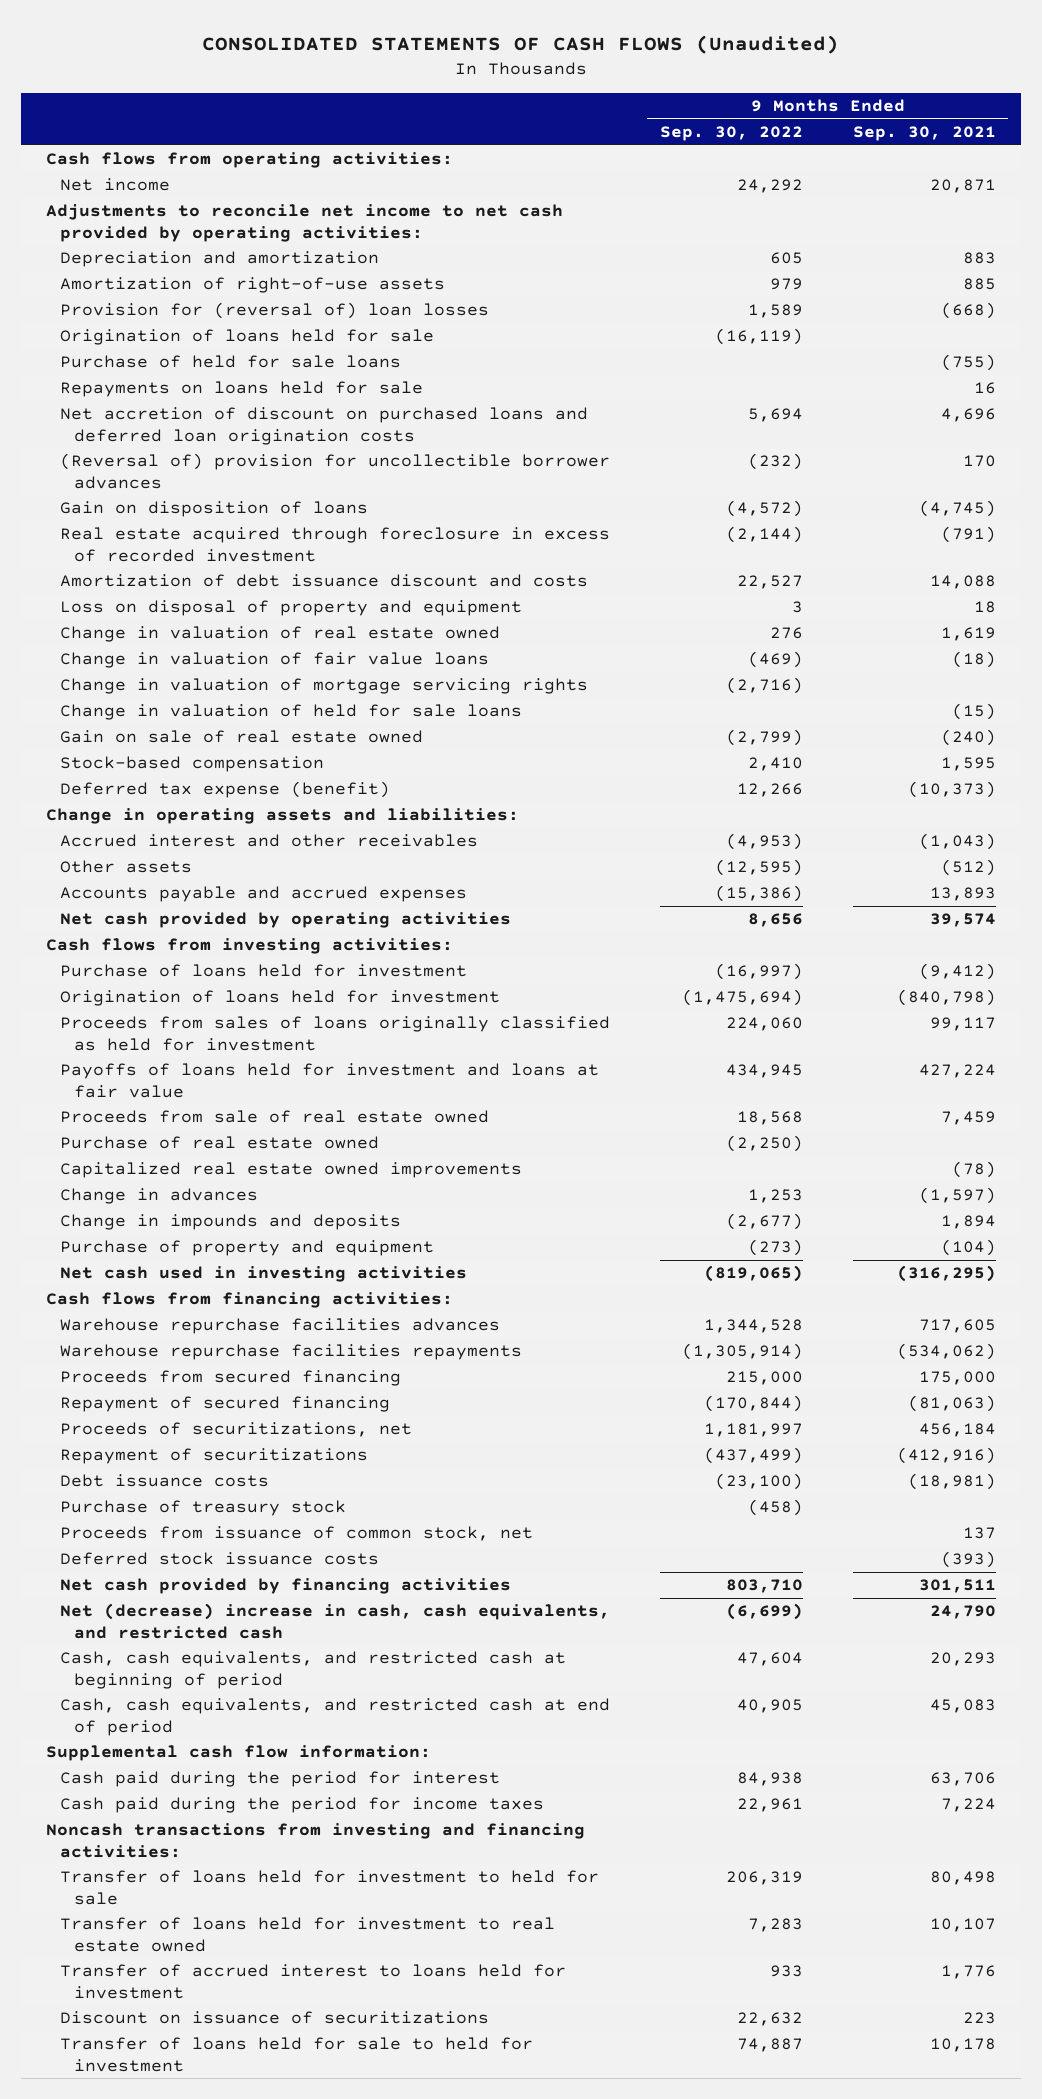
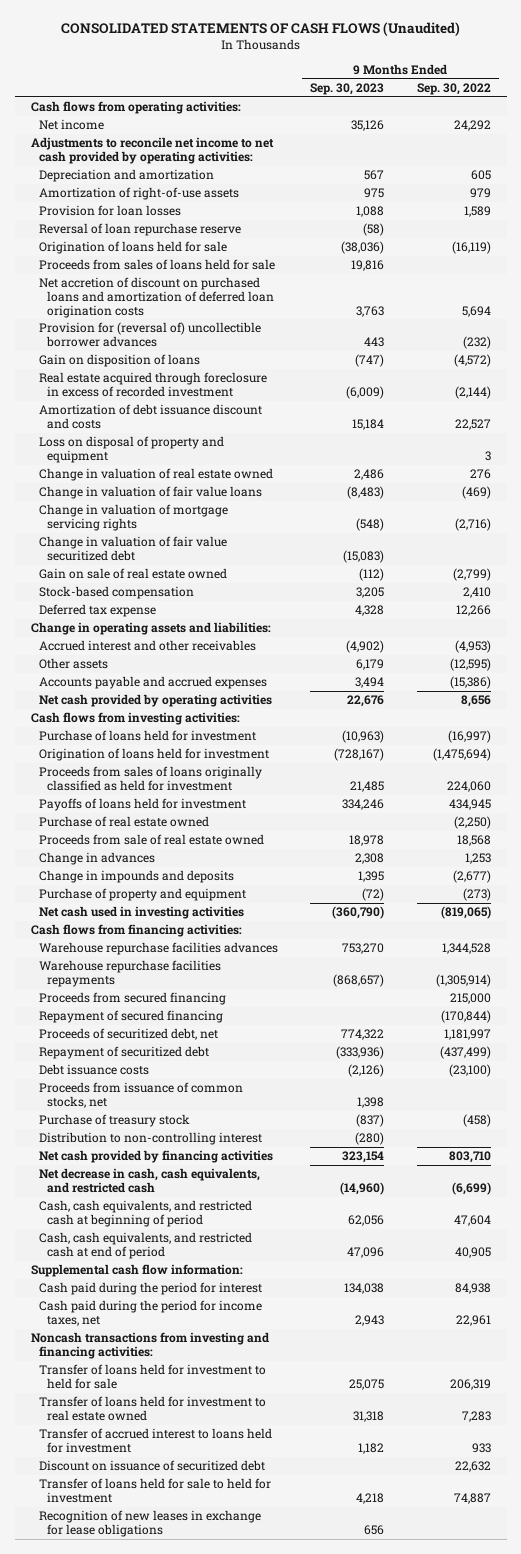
- | 9 Months Ended Sep. 30, 2022 | 9 Months Ended Sep. 30, 2021
+ | 9 Months Ended Sep. 30, 2023 | 9 Months Ended Sep. 30, 2022
- Provision for (reversal of) loan losses | 1,589 | (668)
+ Provision for loan losses | 1,088 | 1,589
+ Reversal of loan repurchase reserve | (58) |
- Purchase of held for sale loans | | (755)
- Repayments on loans held for sale | | 16
- Net accretion of discount on purchased loans and deferred loan origination costs | 5,694 | 4,696
- (Reversal of) provision for uncollectible borrower advances | (232) | 170
+ Proceeds from sales of loans held for sale | 19,816 |
+ Net accretion of discount on purchased loans and amortization of deferred loan origination costs | 3,763 | 5,694
+ Provision for (reversal of) uncollectible borrower advances | 443 | (232)
- Change in valuation of held for sale loans | | (15)
+ Change in valuation of fair value securitized debt | (15,083) |
- Deferred tax expense (benefit) | 12,266 | (10,373)
+ Deferred tax expense | 4,328 | 12,266
- Payoffs of loans held for investment and loans at fair value | 434,945 | 427,224
+ Payoffs of loans held for investment | 334,246 | 434,945
- Capitalized real estate owned improvements | | (78)
moved down: Proceeds from sale of real estate owned | 18,978 | 18,568
- Proceeds of securitizations, net | 1,181,997 | 456,184
- Repayment of securitizations | (437,499) | (412,916)
+ Proceeds of securitized debt, net | 774,322 | 1,181,997
+ Repayment of securitized debt | (333,936) | (437,499)
+ Proceeds from issuance of common stocks, net | 1,398 |
- Proceeds from issuance of common stock, net | | 137
- Deferred stock issuance costs | | (393)
+ Distribution to non-controlling interest | (280) |
- Net (decrease) increase in cash, cash equivalents, and restricted cash | (6,699) | 24,790
+ Net decrease in cash, cash equivalents, and restricted cash | (14,960) | (6,699)
- Cash paid during the period for income taxes | 22,961 | 7,224
+ Cash paid during the period for income taxes, net | 2,943 | 22,961
- Discount on issuance of securitizations | 22,632 | 223
+ Discount on issuance of securitized debt | | 22,632
+ Recognition of new leases in exchange for lease obligations | 656 |

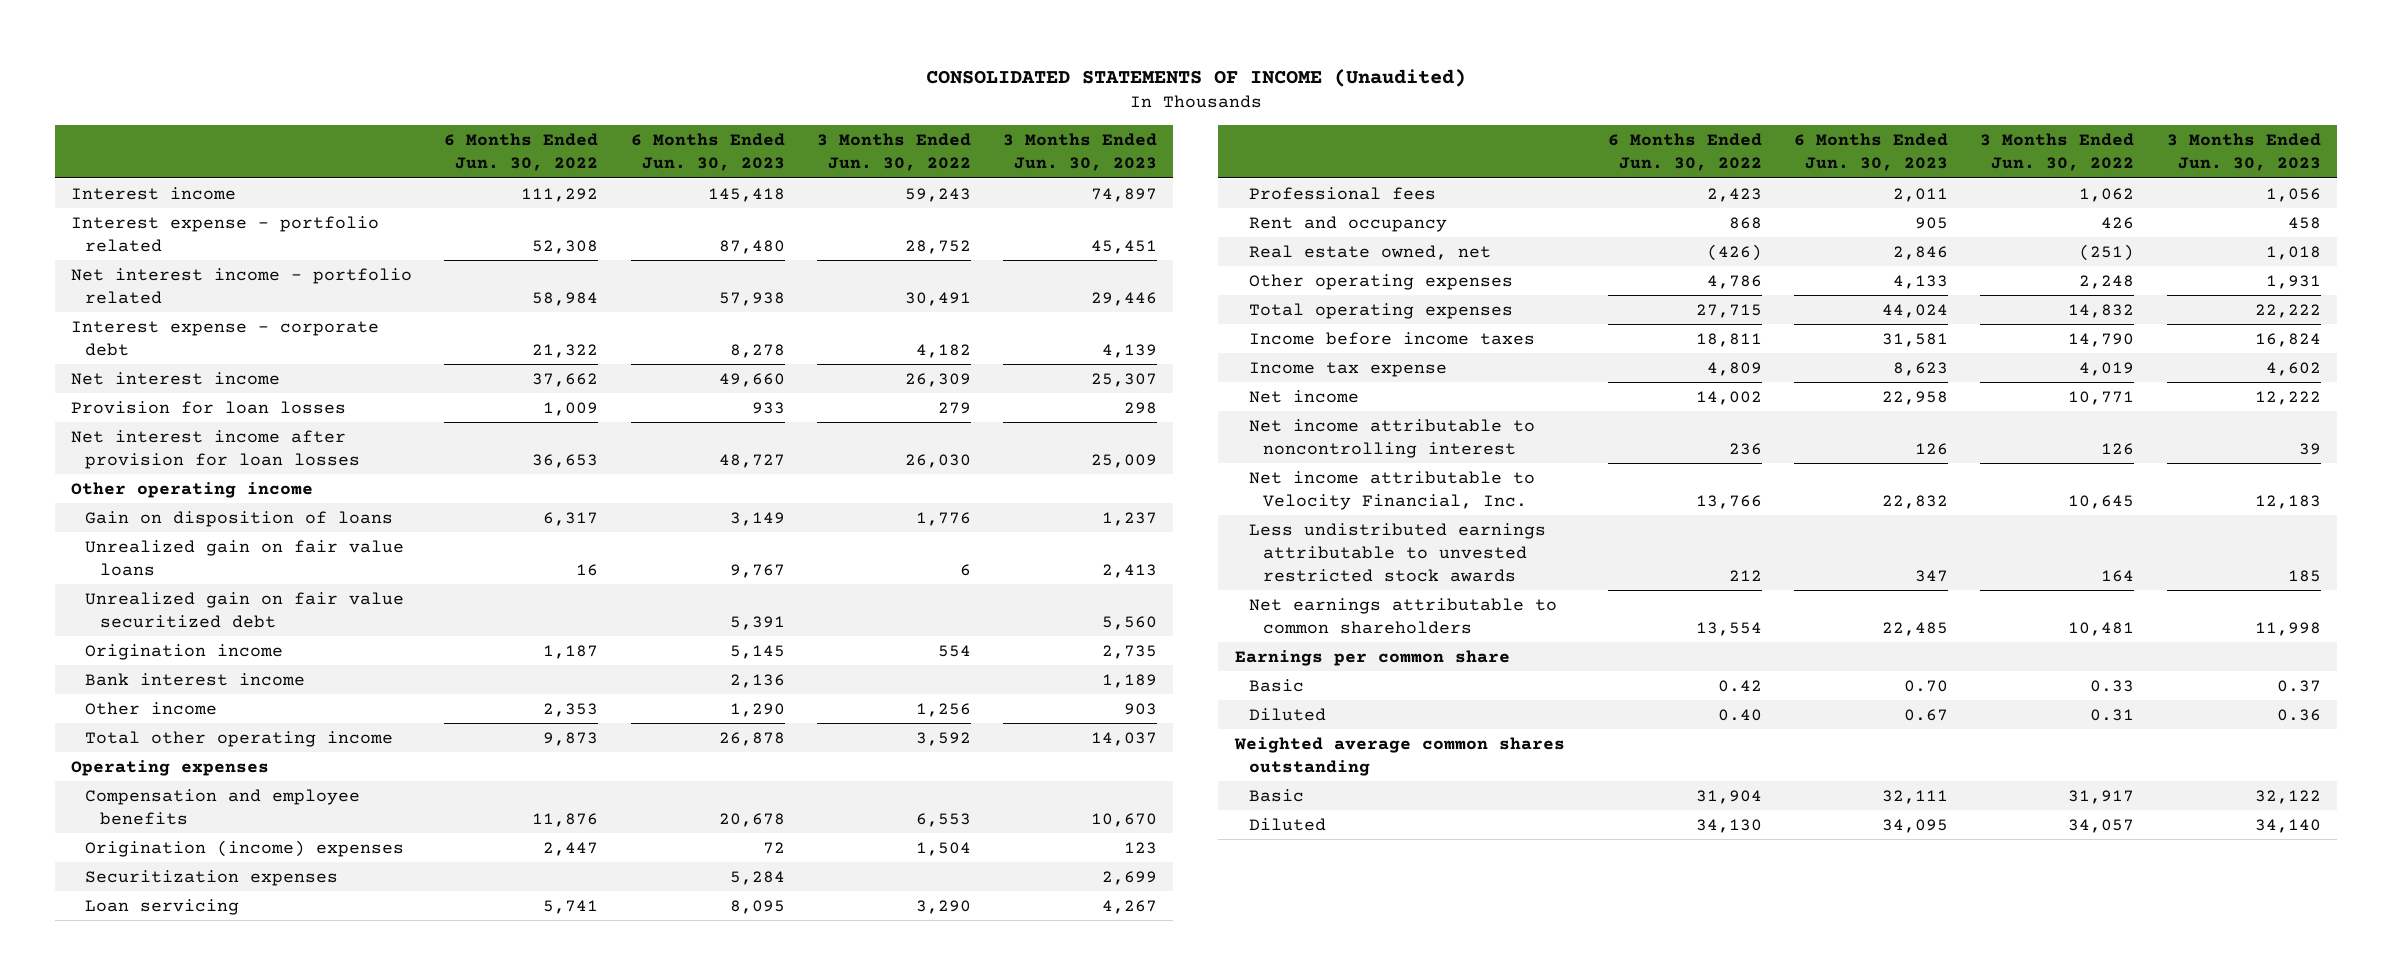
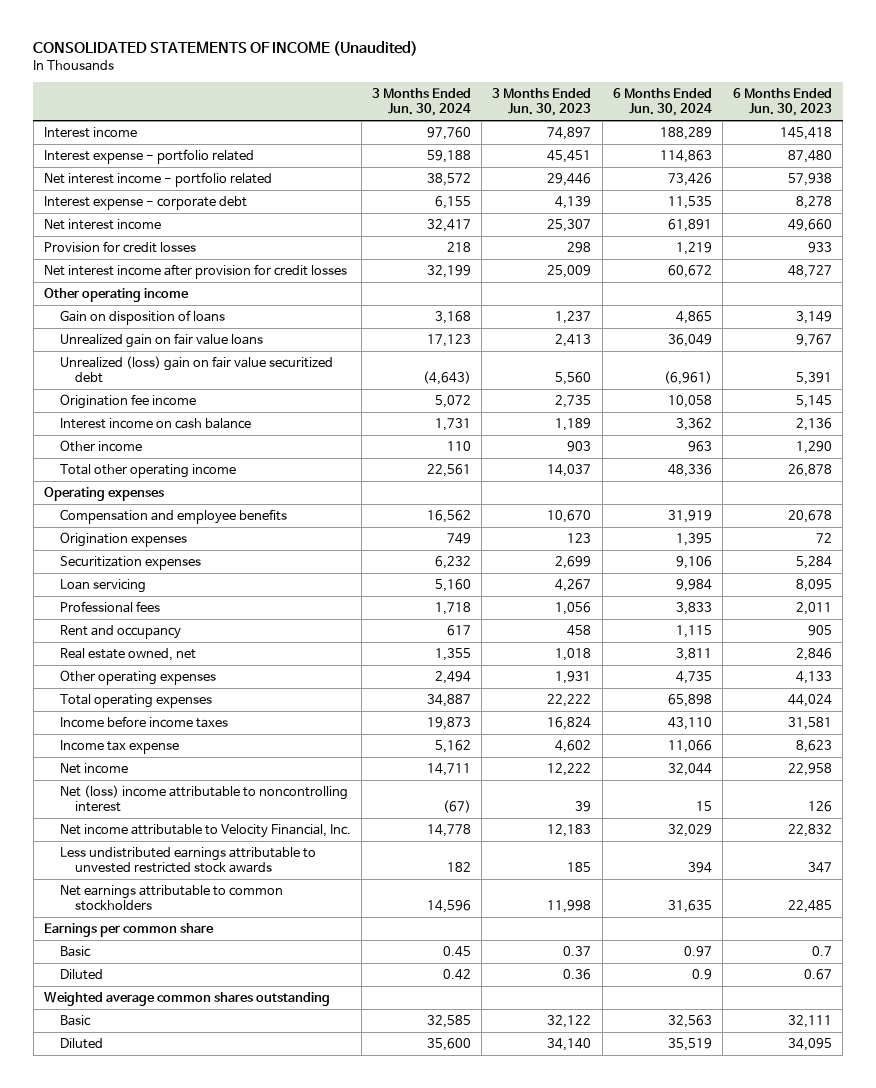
- | 6 Months Ended Jun. 30, 2022 | 6 Months Ended Jun. 30, 2023 | 3 Months Ended Jun. 30, 2022 | 3 Months Ended Jun. 30, 2023
+ | 3 Months Ended Jun. 30, 2024 | 3 Months Ended Jun. 30, 2023 | 6 Months Ended Jun. 30, 2024 | 6 Months Ended Jun. 30, 2023
- Provision for loan losses | 1,009 | 933 | 279 | 298
- Net interest income after provision for loan losses | 36,653 | 48,727 | 26,030 | 25,009
+ Provision for credit losses | 218 | 298 | 1,219 | 933
+ Net interest income after provision for credit losses | 32,199 | 25,009 | 60,672 | 48,727
- Unrealized gain on fair value securitized debt | | 5,391 | | 5,560
- Origination income | 1,187 | 5,145 | 554 | 2,735
- Bank interest income | | 2,136 | | 1,189
+ Unrealized (loss) gain on fair value securitized debt | (4,643) | 5,560 | (6,961) | 5,391
+ Origination fee income | 5,072 | 2,735 | 10,058 | 5,145
+ Interest income on cash balance | 1,731 | 1,189 | 3,362 | 2,136
- Origination (income) expenses | 2,447 | 72 | 1,504 | 123
+ Origination expenses | 749 | 123 | 1,395 | 72
- Net income attributable to noncontrolling interest | 236 | 126 | 126 | 39
+ Net (loss) income attributable to noncontrolling interest | (67) | 39 | 15 | 126
- Net earnings attributable to common shareholders | 13,554 | 22,485 | 10,481 | 11,998
+ Net earnings attributable to common stockholders | 14,596 | 11,998 | 31,635 | 22,485
- Basic | 0.42 | 0.70 | 0.33 | 0.37
+ Basic | 0.45 | 0.37 | 0.97 | 0.7

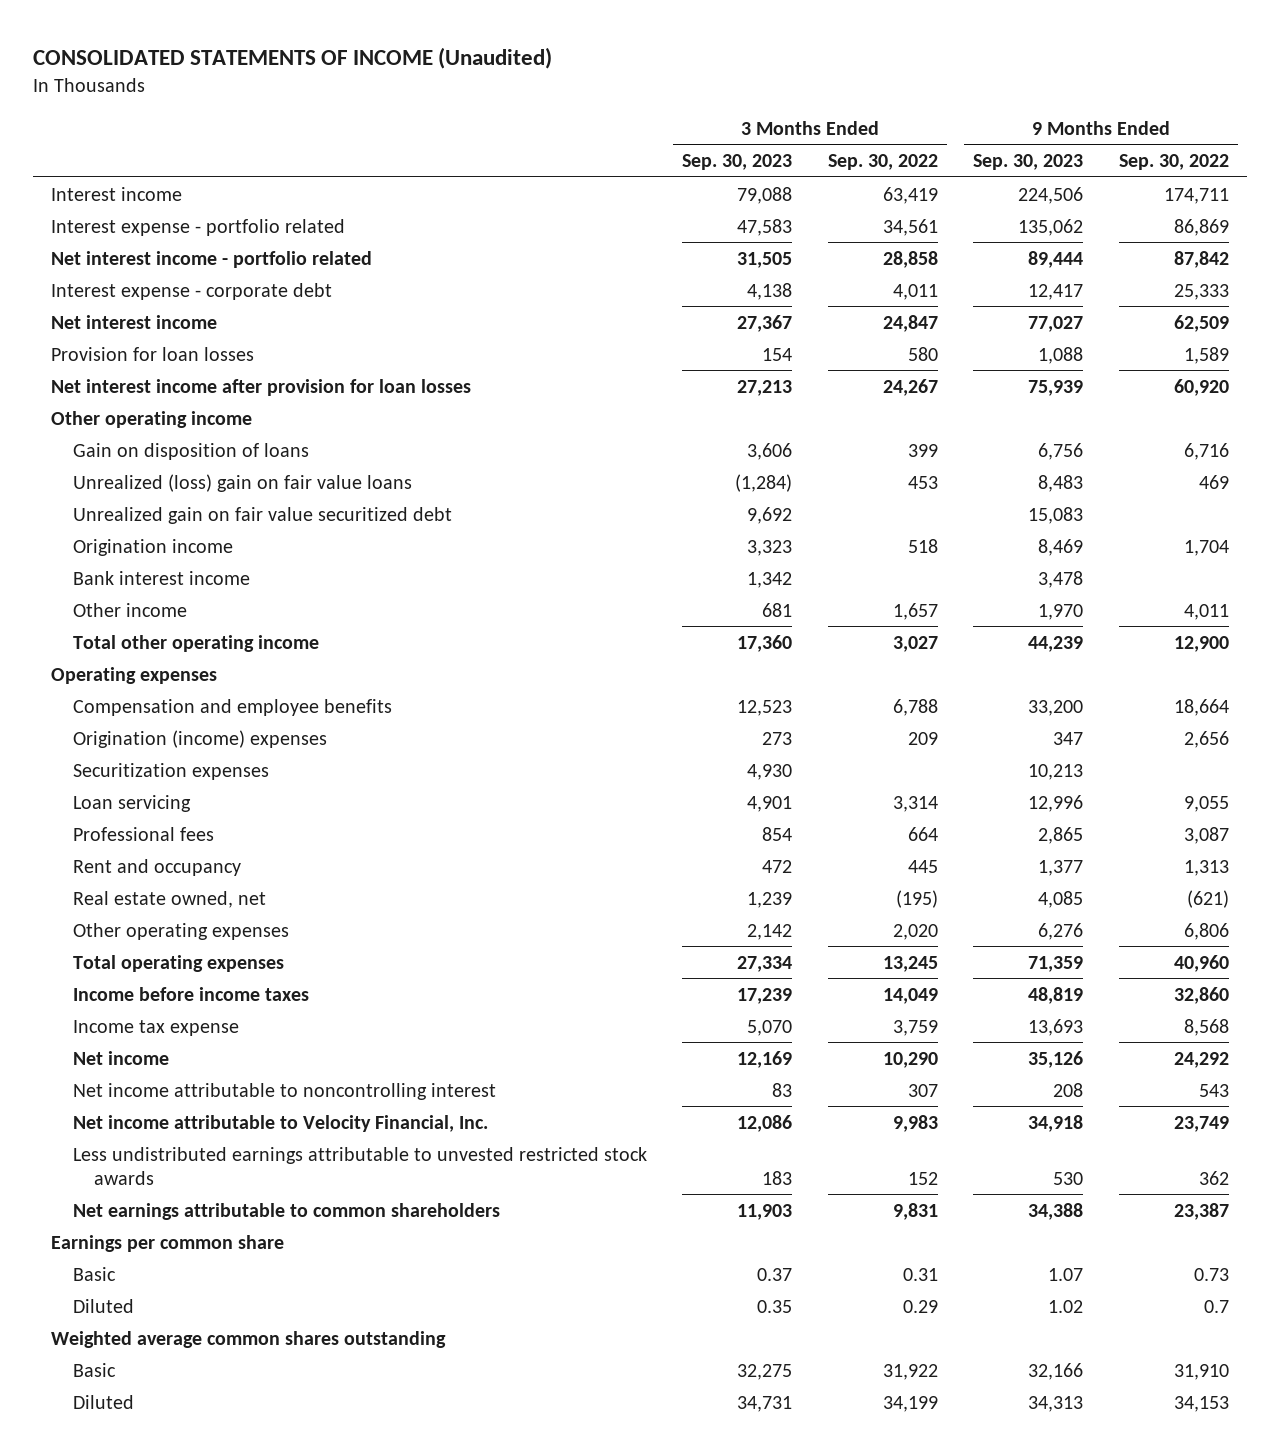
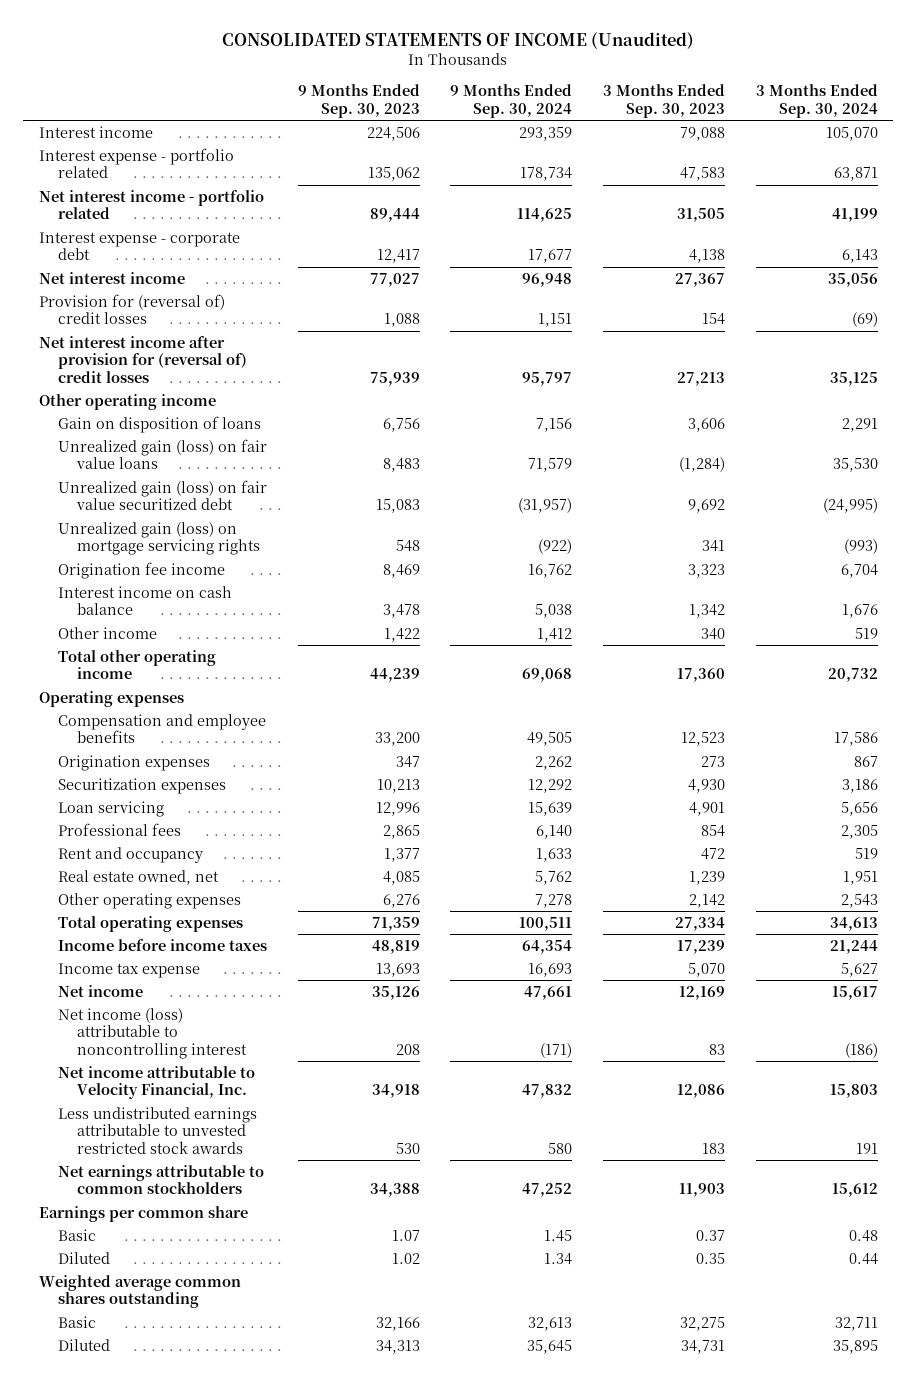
- | 3 Months Ended Sep. 30, 2023 | 3 Months Ended Sep. 30, 2022 | 9 Months Ended Sep. 30, 2023 | 9 Months Ended Sep. 30, 2022
+ | 9 Months Ended Sep. 30, 2023 | 9 Months Ended Sep. 30, 2024 | 3 Months Ended Sep. 30, 2023 | 3 Months Ended Sep. 30, 2024
- Provision for loan losses | 154 | 580 | 1,088 | 1,589
- Net interest income after provision for loan losses | 27,213 | 24,267 | 75,939 | 60,920
+ Provision for (reversal of) credit losses | 1,088 | 1,151 | 154 | (69)
+ Net interest income after provision for (reversal of) credit losses | 75,939 | 95,797 | 27,213 | 35,125
- Unrealized (loss) gain on fair value loans | (1,284) | 453 | 8,483 | 469
- Unrealized gain on fair value securitized debt | 9,692 | | 15,083 |
- Origination income | 3,323 | 518 | 8,469 | 1,704
- Bank interest income | 1,342 | | 3,478 |
- Other income | 681 | 1,657 | 1,970 | 4,011
+ Unrealized gain (loss) on fair value loans | 8,483 | 71,579 | (1,284) | 35,530
+ Unrealized gain (loss) on fair value securitized debt | 15,083 | (31,957) | 9,692 | (24,995)
+ Unrealized gain (loss) on mortgage servicing rights | 548 | (922) | 341 | (993)
+ Origination fee income | 8,469 | 16,762 | 3,323 | 6,704
+ Interest income on cash balance | 3,478 | 5,038 | 1,342 | 1,676
+ Other income | 1,422 | 1,412 | 340 | 519
- Origination (income) expenses | 273 | 209 | 347 | 2,656
+ Origination expenses | 347 | 2,262 | 273 | 867
- Net income attributable to noncontrolling interest | 83 | 307 | 208 | 543
+ Net income (loss) attributable to noncontrolling interest | 208 | (171) | 83 | (186)
- Net earnings attributable to common shareholders | 11,903 | 9,831 | 34,388 | 23,387
+ Net earnings attributable to common stockholders | 34,388 | 47,252 | 11,903 | 15,612

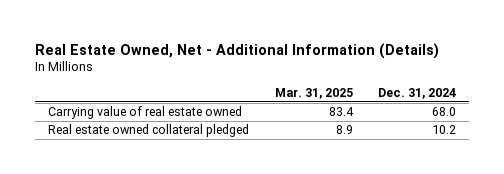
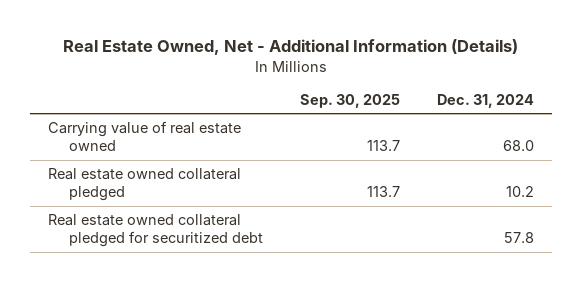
- | Mar. 31, 2025 | Dec. 31, 2024
+ | Sep. 30, 2025 | Dec. 31, 2024
+ Real estate owned collateral pledged for securitized debt | | 57.8

